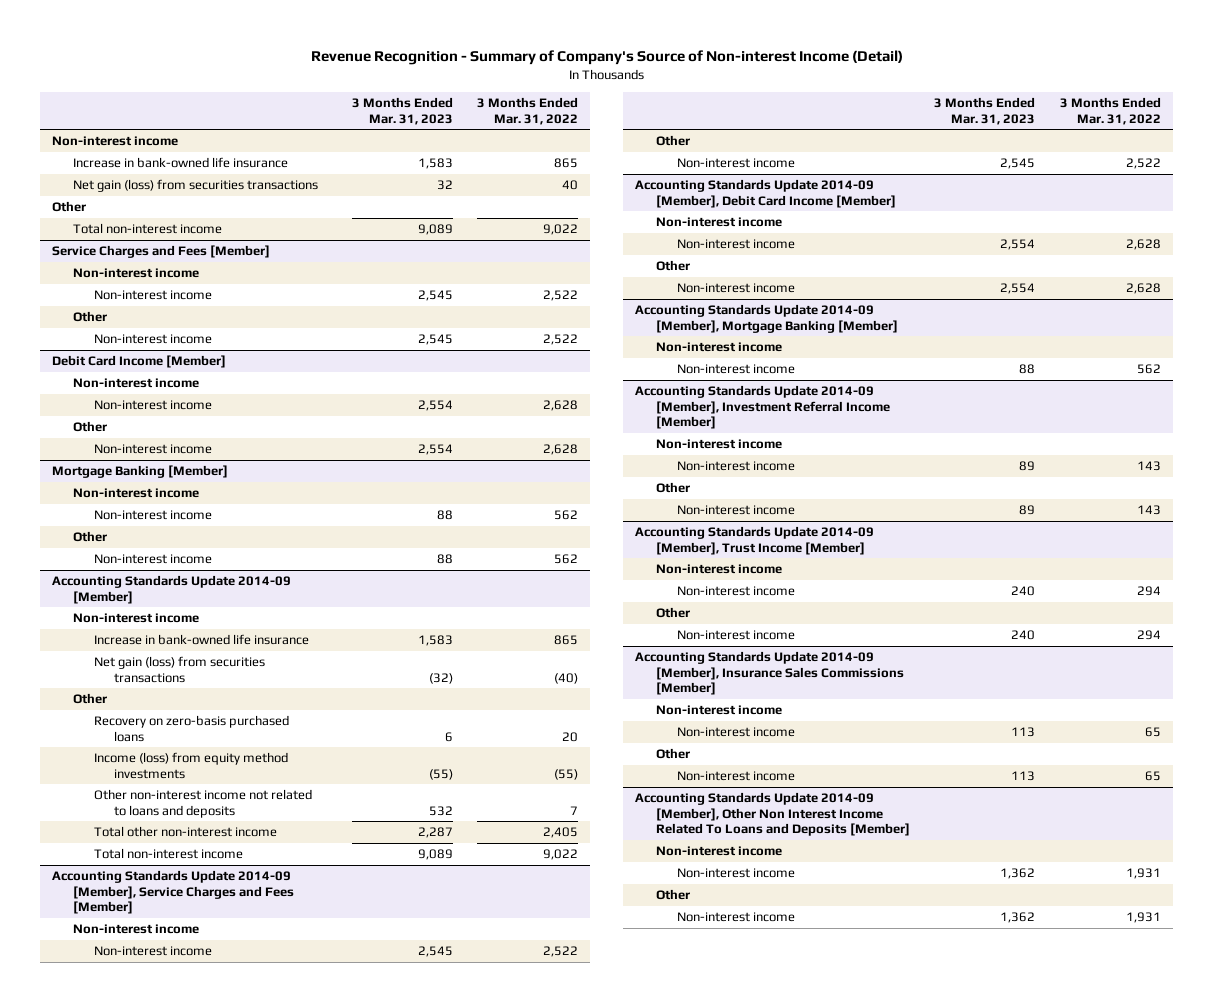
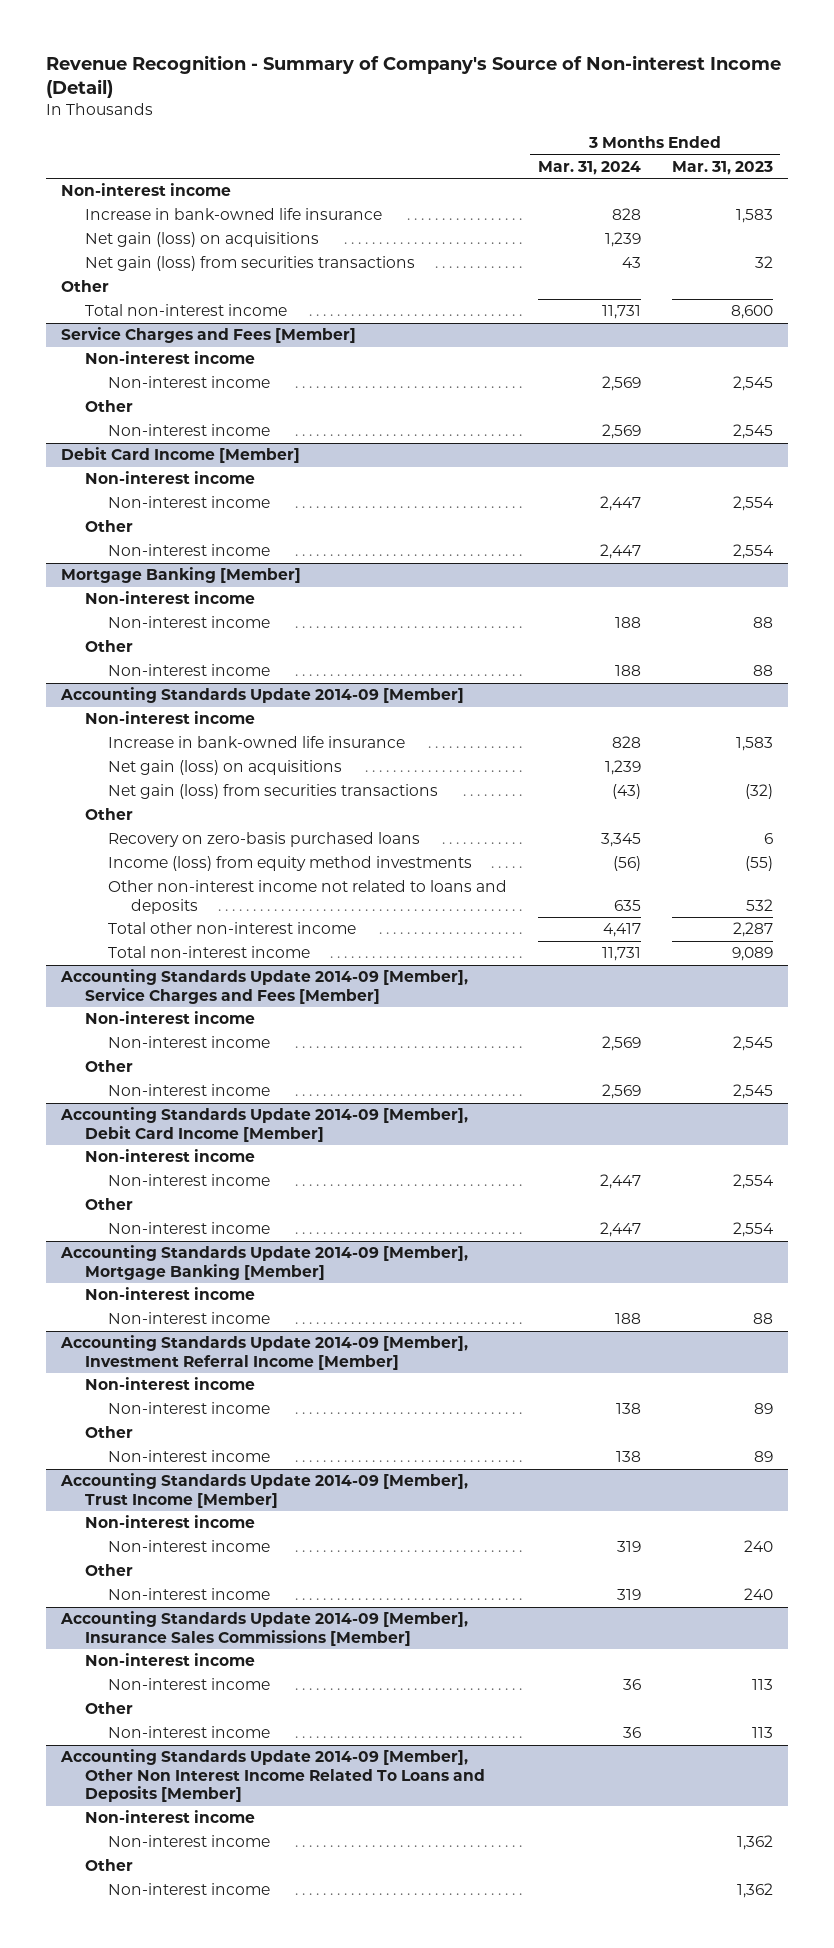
- | 3 Months Ended Mar. 31, 2023 | 3 Months Ended Mar. 31, 2022
+ | 3 Months Ended Mar. 31, 2024 | 3 Months Ended Mar. 31, 2023
+ Net gain (loss) on acquisitions | 1,239 |
- Total non-interest income | 9,089 | 9,022
+ Total non-interest income | 11,731 | 8,600
@ Accounting Standards Update 2014-09 [Member]
+ Net gain (loss) on acquisitions | 1,239 |

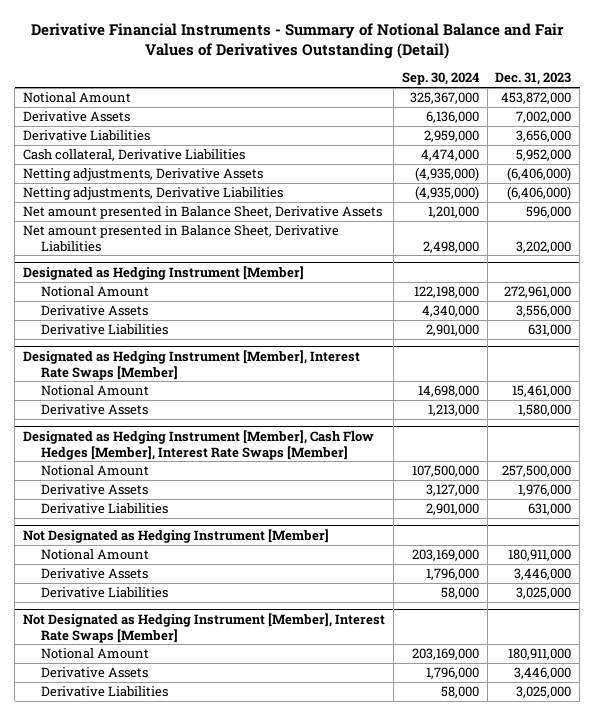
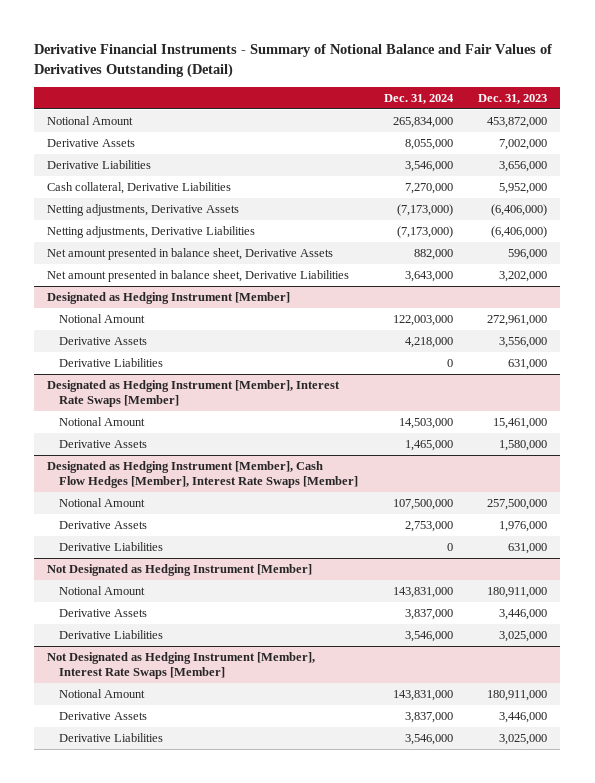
- | Sep. 30, 2024 | Dec. 31, 2023
+ | Dec. 31, 2024 | Dec. 31, 2023
- Net amount presented in Balance Sheet, Derivative Assets | 1,201,000 | 596,000
- Net amount presented in Balance Sheet, Derivative Liabilities | 2,498,000 | 3,202,000
+ Net amount presented in balance sheet, Derivative Assets | 882,000 | 596,000
+ Net amount presented in balance sheet, Derivative Liabilities | 3,643,000 | 3,202,000

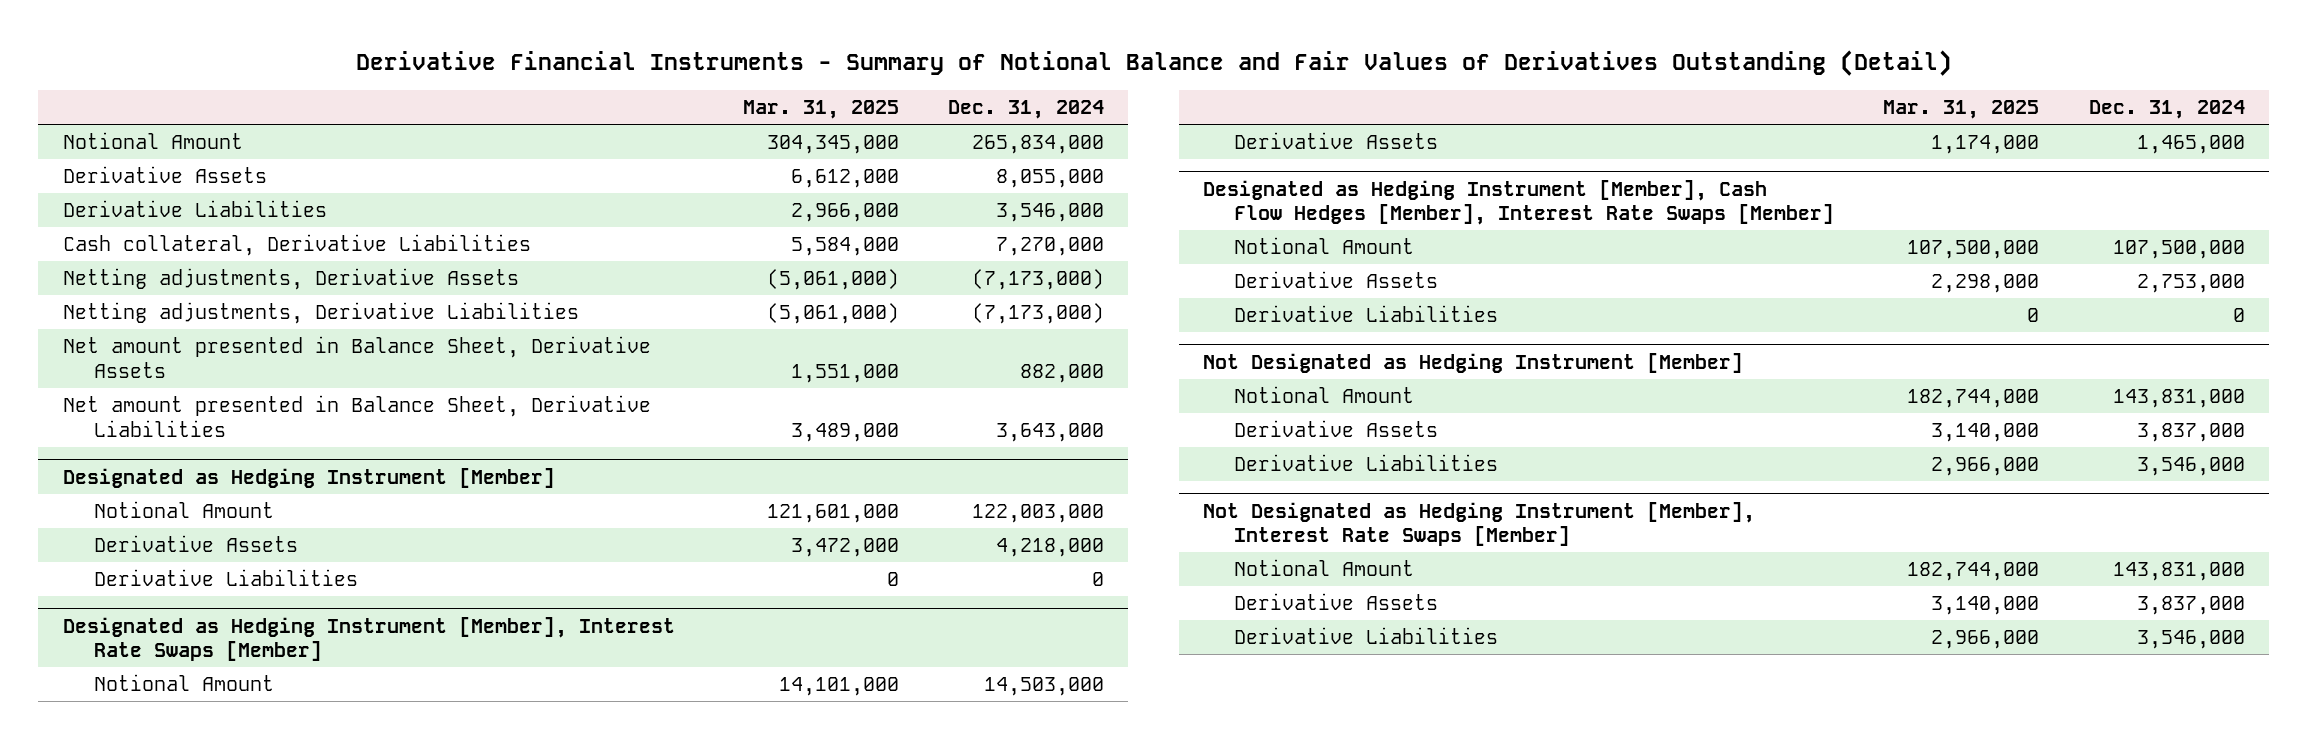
- | Dec. 31, 2024 | Dec. 31, 2023
+ | Mar. 31, 2025 | Dec. 31, 2024
- Net amount presented in balance sheet, Derivative Assets | 882,000 | 596,000
- Net amount presented in balance sheet, Derivative Liabilities | 3,643,000 | 3,202,000
+ Net amount presented in Balance Sheet, Derivative Assets | 1,551,000 | 882,000
+ Net amount presented in Balance Sheet, Derivative Liabilities | 3,489,000 | 3,643,000

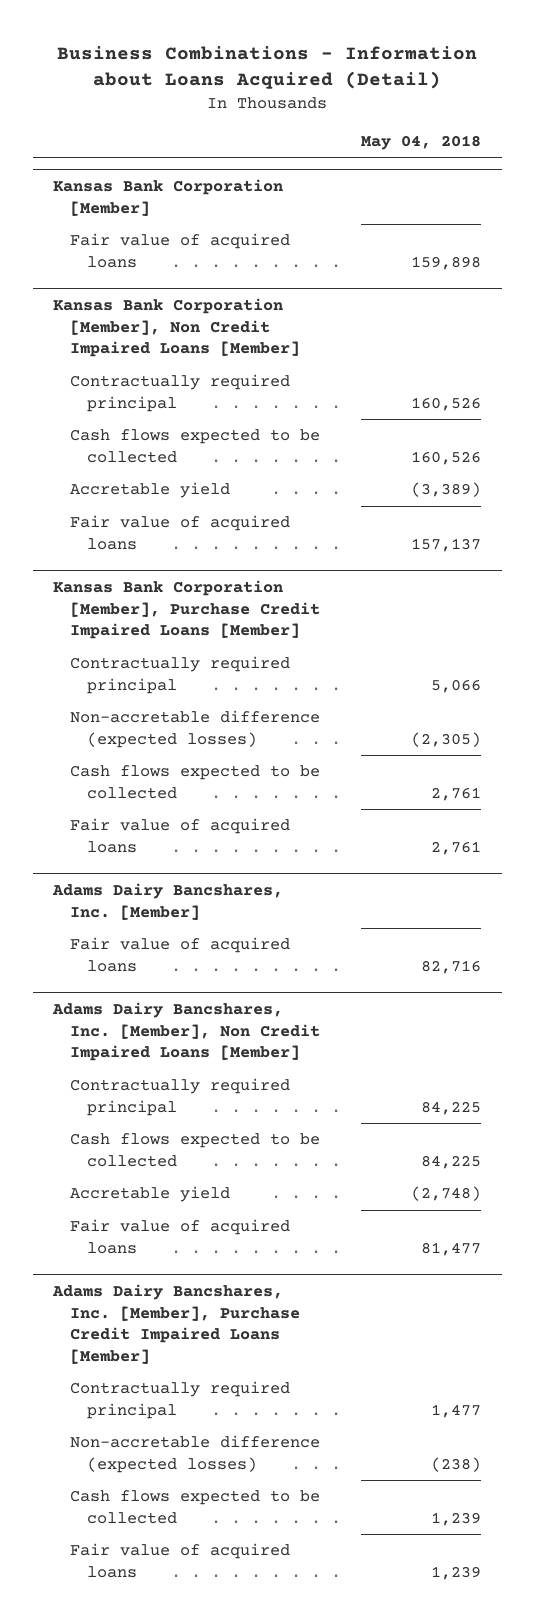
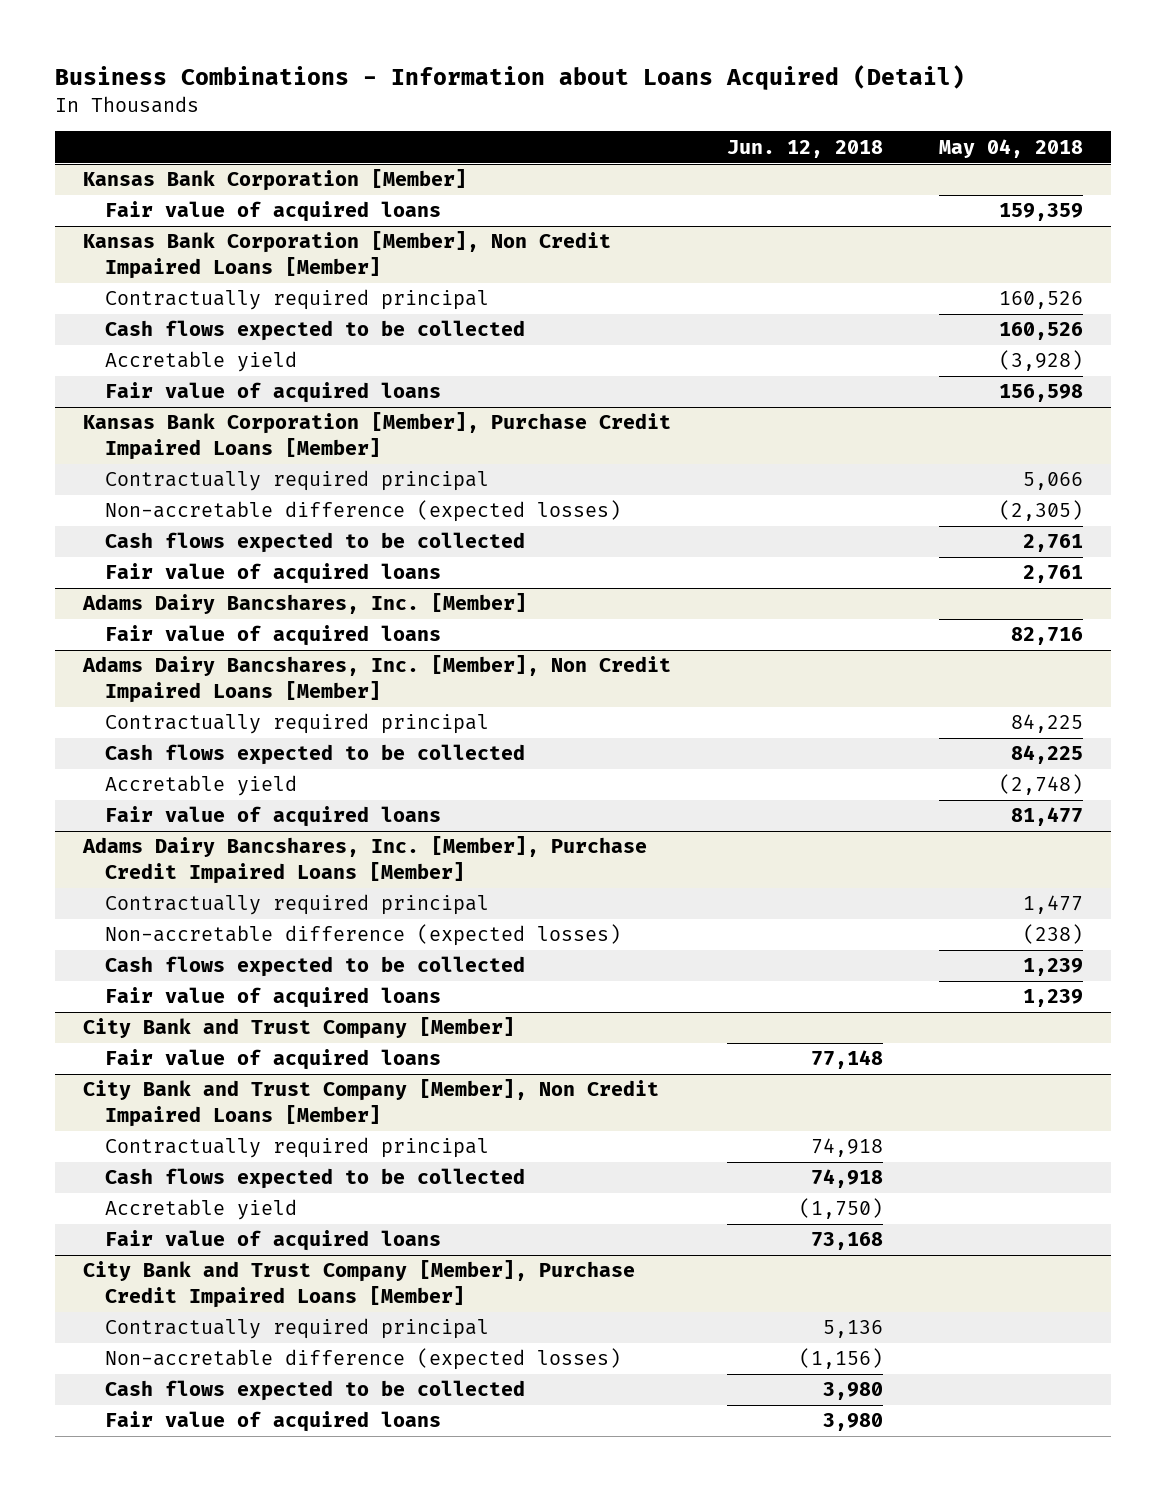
- | May 04, 2018
+ | Jun. 12, 2018 | May 04, 2018
@ Kansas Bank Corporation [Member]
- Fair value of acquired loans | 159,898
+ Fair value of acquired loans | | 159,359
@ Kansas Bank Corporation [Member], Non Credit Impaired Loans [Member]
- Accretable yield | (3,389)
- Fair value of acquired loans | 157,137
+ Accretable yield | | (3,928)
+ Fair value of acquired loans | | 156,598
+ City Bank and Trust Company [Member]
+ Fair value of acquired loans | 77,148 |
+ City Bank and Trust Company [Member], Non Credit Impaired Loans [Member]
+ Contractually required principal | 74,918 |
+ Cash flows expected to be collected | 74,918 |
+ Accretable yield | (1,750) |
+ Fair value of acquired loans | 73,168 |
+ City Bank and Trust Company [Member], Purchase Credit Impaired Loans [Member]
+ Contractually required principal | 5,136 |
+ Non-accretable difference (expected losses) | (1,156) |
+ Cash flows expected to be collected | 3,980 |
+ Fair value of acquired loans | 3,980 |

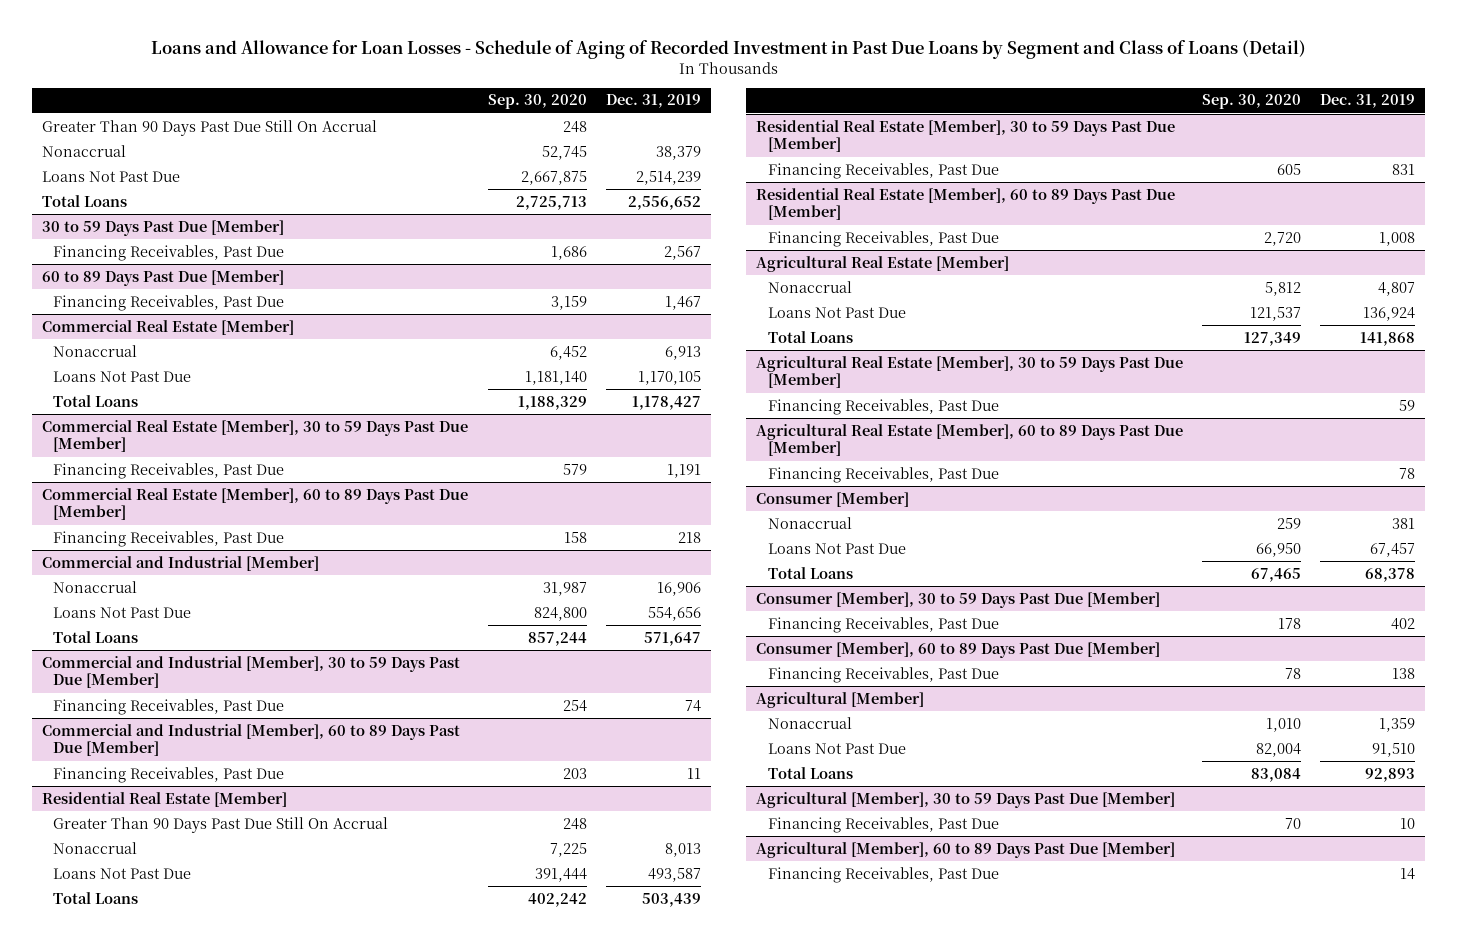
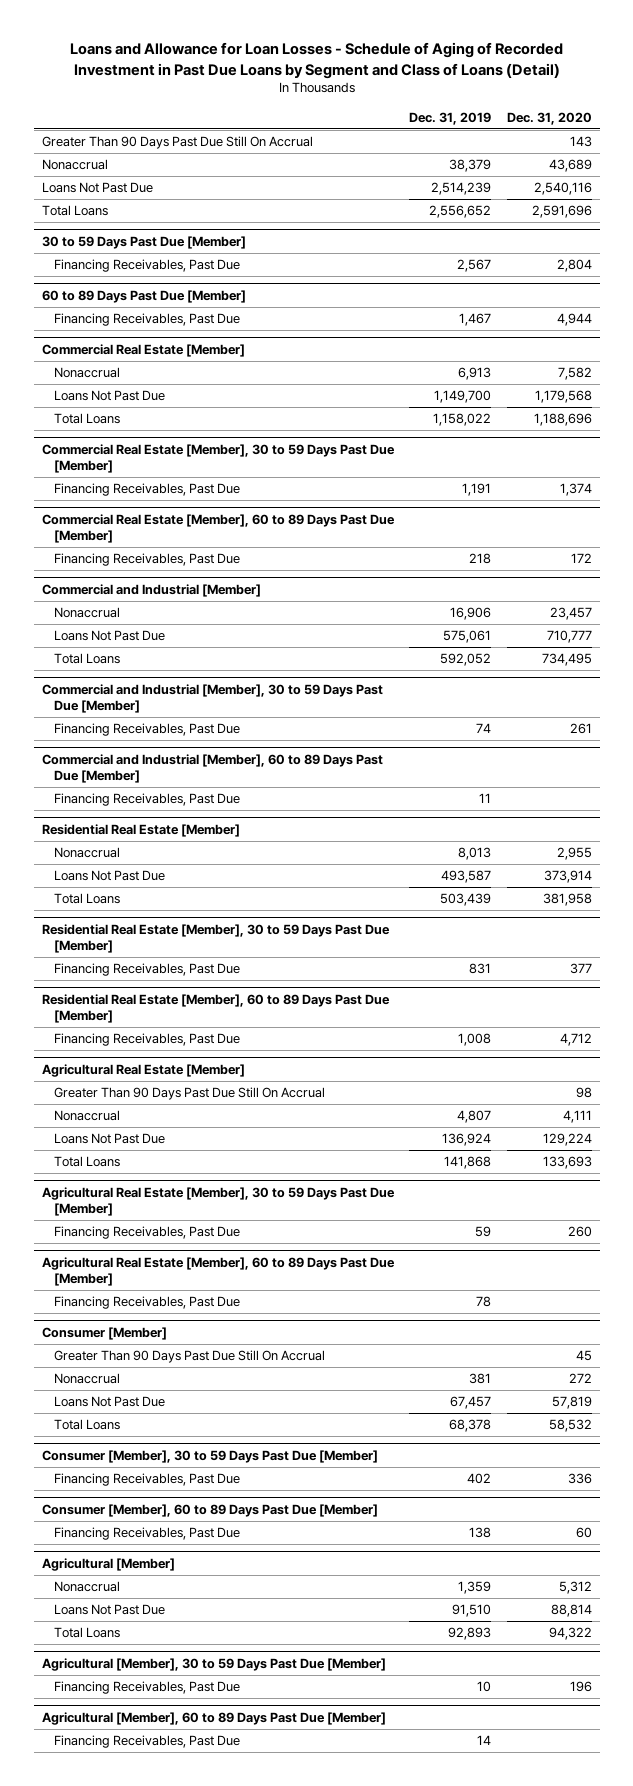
- | Sep. 30, 2020 | Dec. 31, 2019
+ | Dec. 31, 2019 | Dec. 31, 2020
@ Commercial Real Estate [Member]
- Loans Not Past Due | 1,181,140 | 1,170,105
- Total Loans | 1,188,329 | 1,178,427
+ Loans Not Past Due | 1,149,700 | 1,179,568
+ Total Loans | 1,158,022 | 1,188,696
@ Commercial and Industrial [Member]
- Loans Not Past Due | 824,800 | 554,656
- Total Loans | 857,244 | 571,647
+ Loans Not Past Due | 575,061 | 710,777
+ Total Loans | 592,052 | 734,495
@ Residential Real Estate [Member]
- Greater Than 90 Days Past Due Still On Accrual | 248 |
@ Agricultural Real Estate [Member]
+ Greater Than 90 Days Past Due Still On Accrual | | 98
@ Consumer [Member]
+ Greater Than 90 Days Past Due Still On Accrual | | 45

